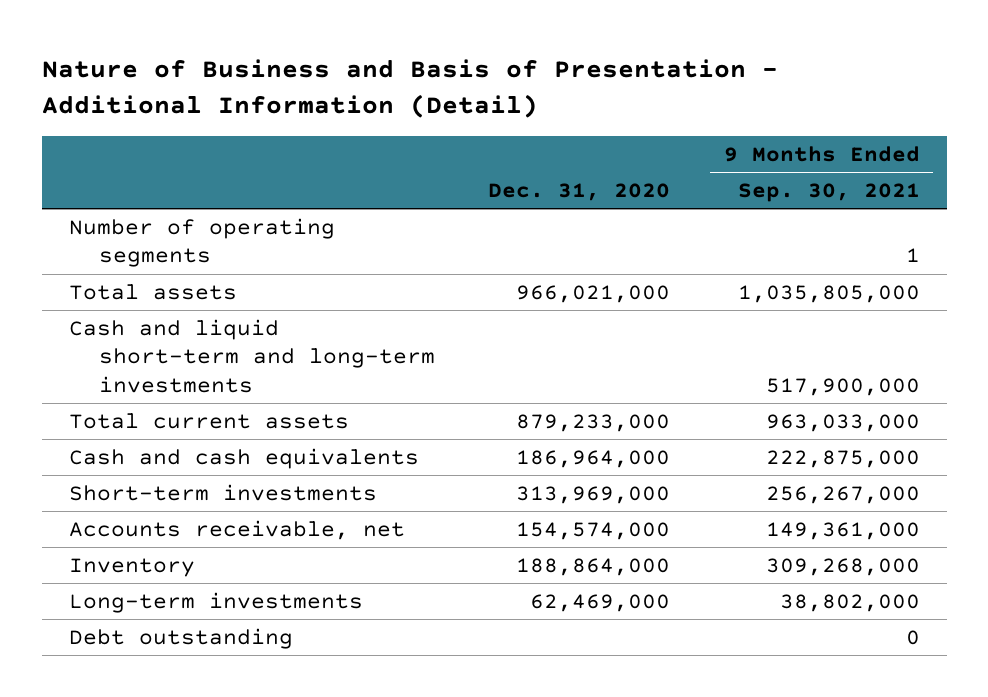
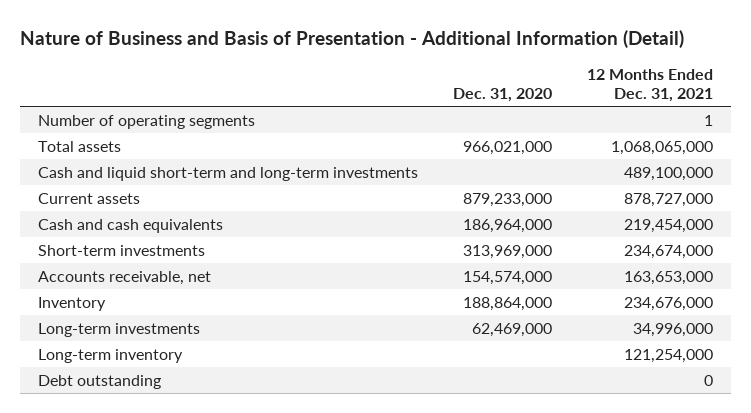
- | Dec. 31, 2020 | 9 Months Ended Sep. 30, 2021
+ | Dec. 31, 2020 | 12 Months Ended Dec. 31, 2021
- Total current assets | 879,233,000 | 963,033,000
+ Current assets | 879,233,000 | 878,727,000
+ Long-term inventory | | 121,254,000

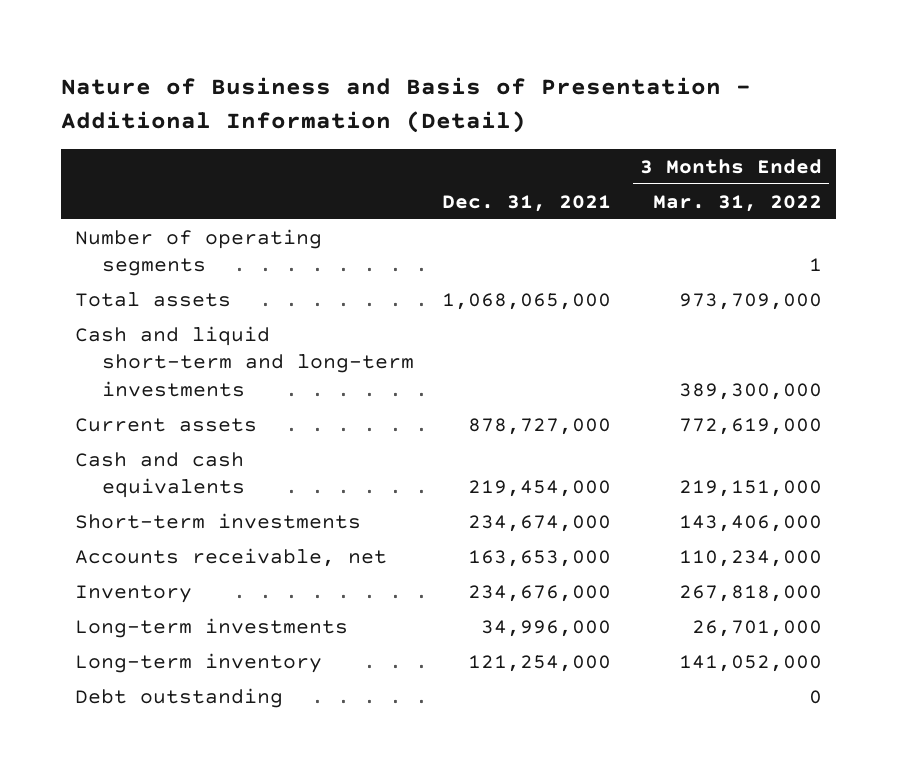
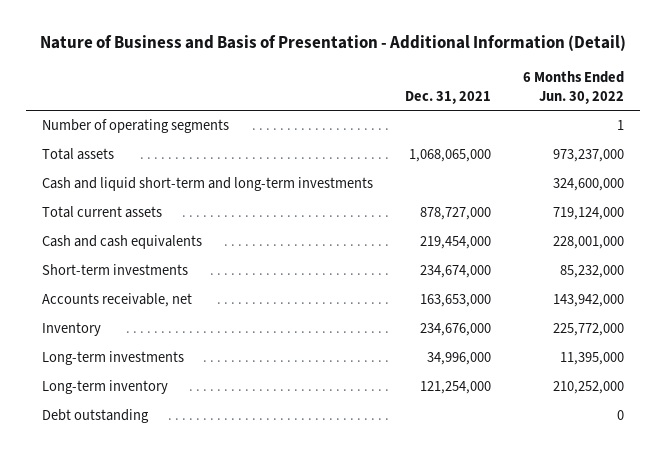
- | Dec. 31, 2021 | 3 Months Ended Mar. 31, 2022
+ | Dec. 31, 2021 | 6 Months Ended Jun. 30, 2022
- Current assets | 878,727,000 | 772,619,000
+ Total current assets | 878,727,000 | 719,124,000

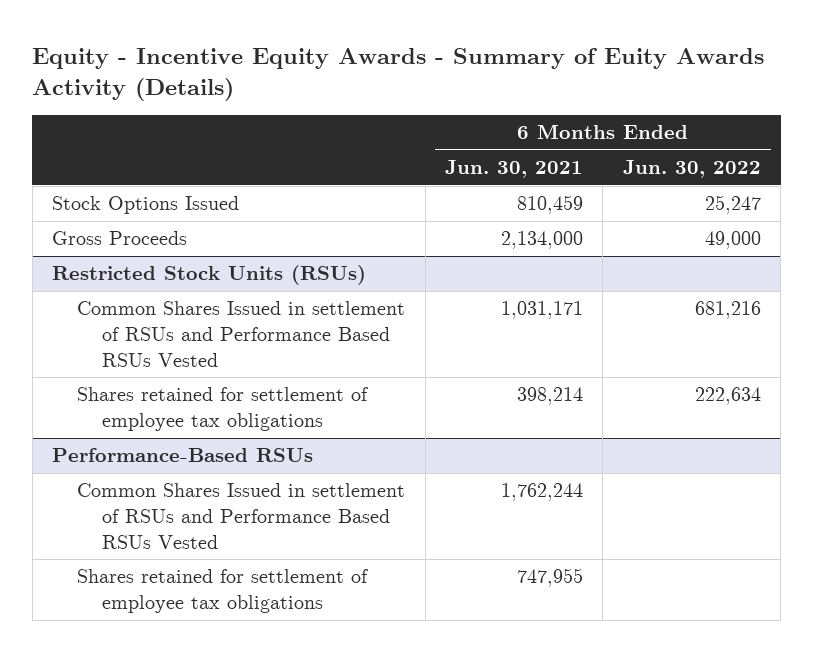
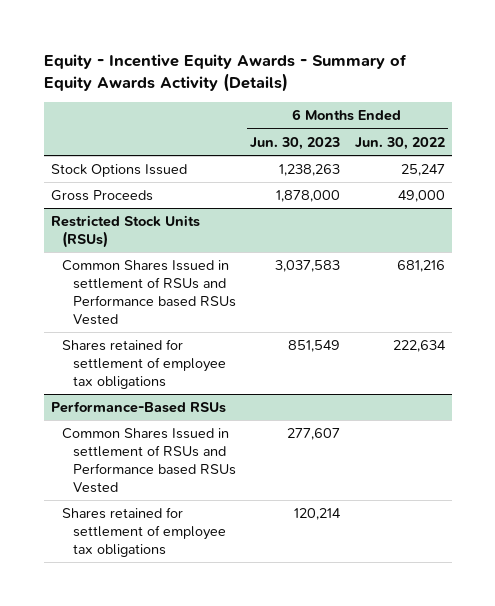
- Equity - Incentive Equity Awards - Summary of Euity Awards Activity (Details)
+ Equity - Incentive Equity Awards - Summary of Equity Awards Activity (Details)
- | 6 Months Ended Jun. 30, 2021 | 6 Months Ended Jun. 30, 2022
+ | 6 Months Ended Jun. 30, 2023 | 6 Months Ended Jun. 30, 2022
@ Restricted Stock Units (RSUs)
- Common Shares Issued in settlement of RSUs and Performance Based RSUs Vested | 1,031,171 | 681,216
+ Common Shares Issued in settlement of RSUs and Performance based RSUs Vested | 3,037,583 | 681,216
@ Performance-Based RSUs
- Common Shares Issued in settlement of RSUs and Performance Based RSUs Vested | 1,762,244 |
+ Common Shares Issued in settlement of RSUs and Performance based RSUs Vested | 277,607 |

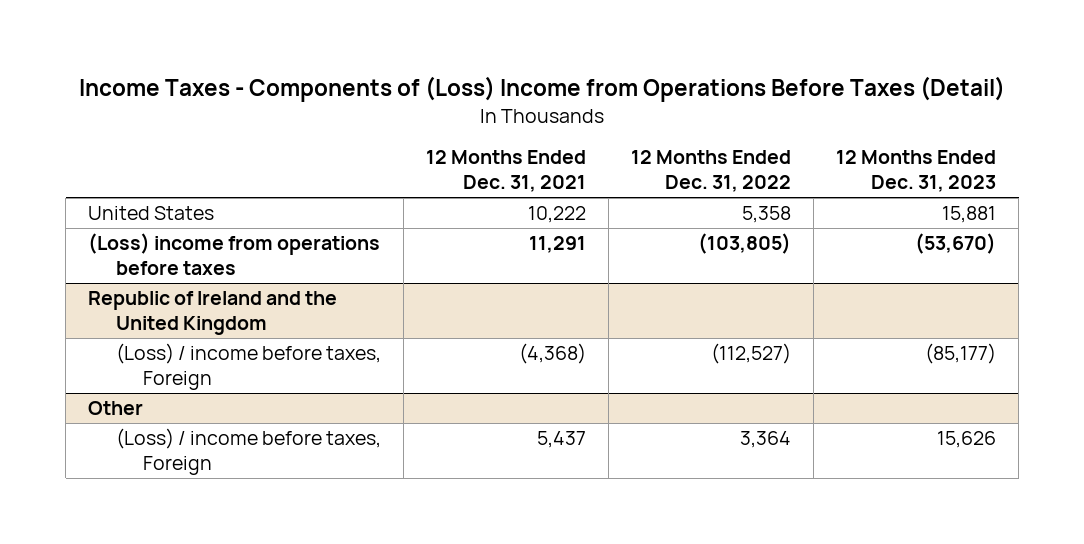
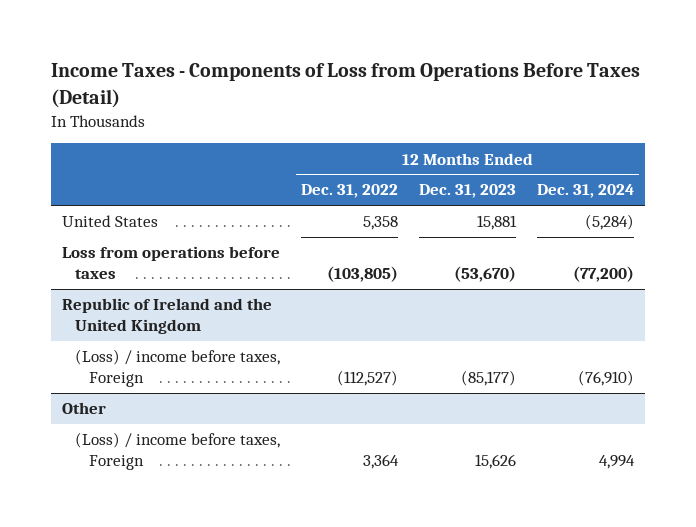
- Income Taxes - Components of (Loss) Income from Operations Before Taxes (Detail)
+ Income Taxes - Components of Loss from Operations Before Taxes (Detail)
- | 12 Months Ended Dec. 31, 2021 | 12 Months Ended Dec. 31, 2022 | 12 Months Ended Dec. 31, 2023
+ | 12 Months Ended Dec. 31, 2022 | 12 Months Ended Dec. 31, 2023 | 12 Months Ended Dec. 31, 2024
- (Loss) income from operations before taxes | 11,291 | (103,805) | (53,670)
+ Loss from operations before taxes | (103,805) | (53,670) | (77,200)

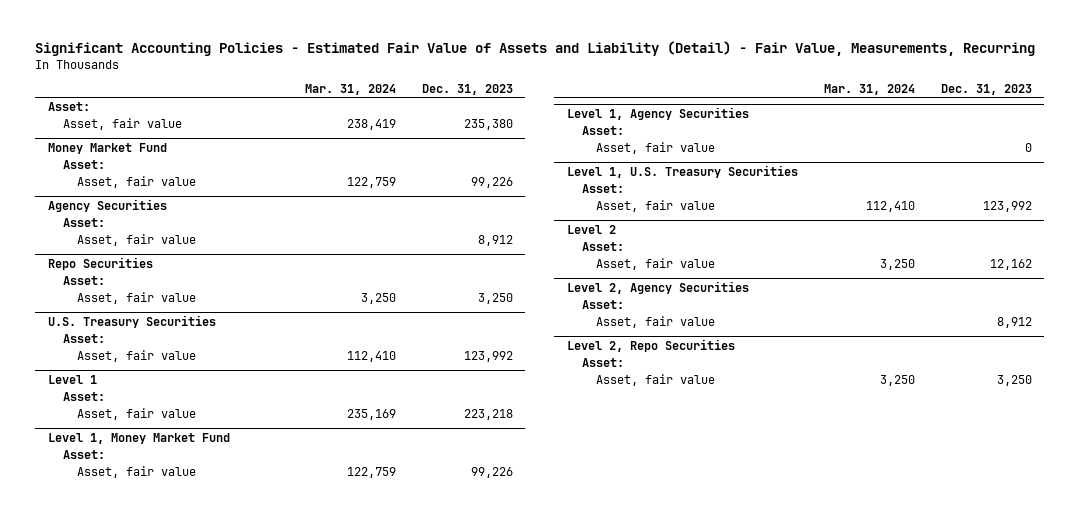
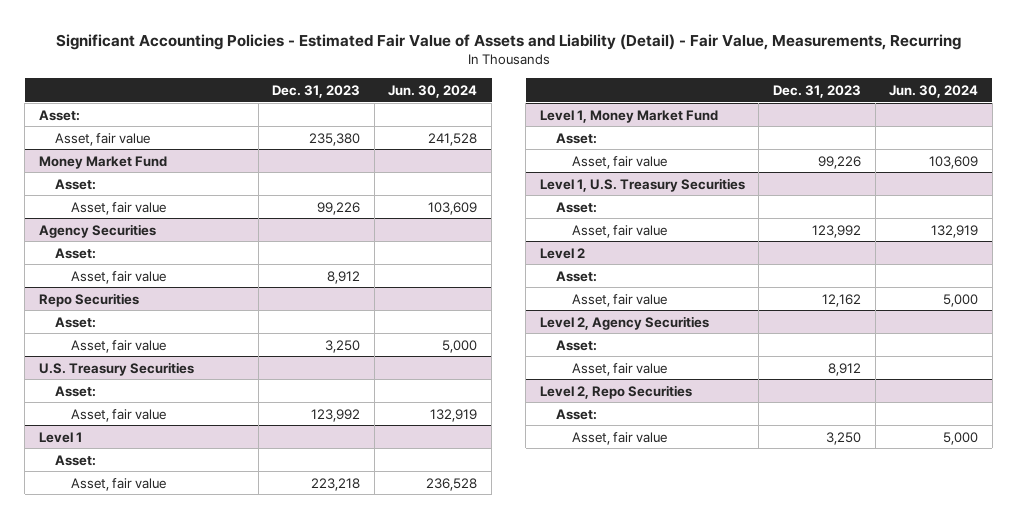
- | Mar. 31, 2024 | Dec. 31, 2023
+ | Dec. 31, 2023 | Jun. 30, 2024
- Level 1, Agency Securities
- Asset:
- Asset, fair value | | 0

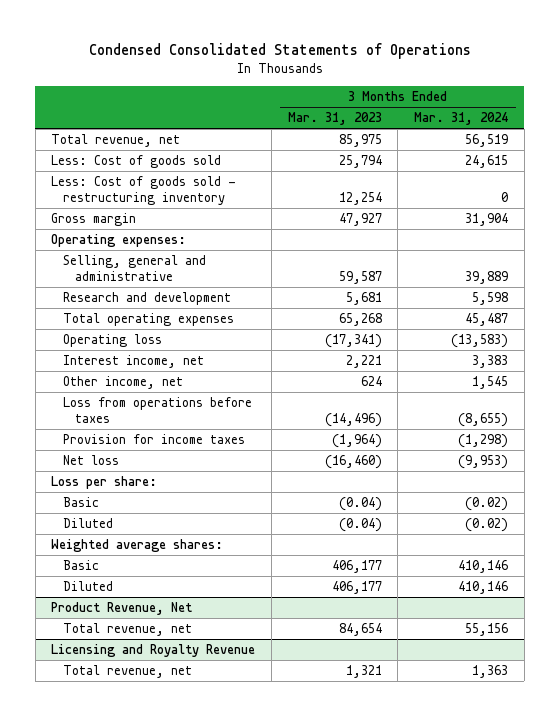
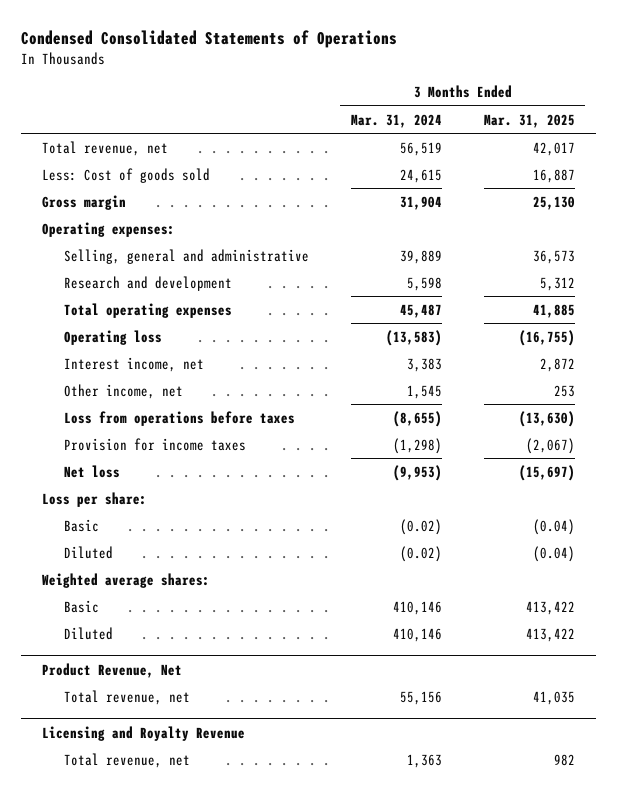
- | 3 Months Ended Mar. 31, 2023 | 3 Months Ended Mar. 31, 2024
+ | 3 Months Ended Mar. 31, 2024 | 3 Months Ended Mar. 31, 2025
- Less: Cost of goods sold - restructuring inventory | 12,254 | 0

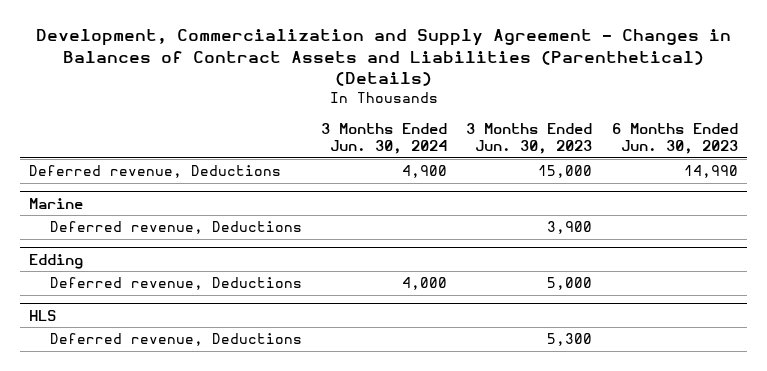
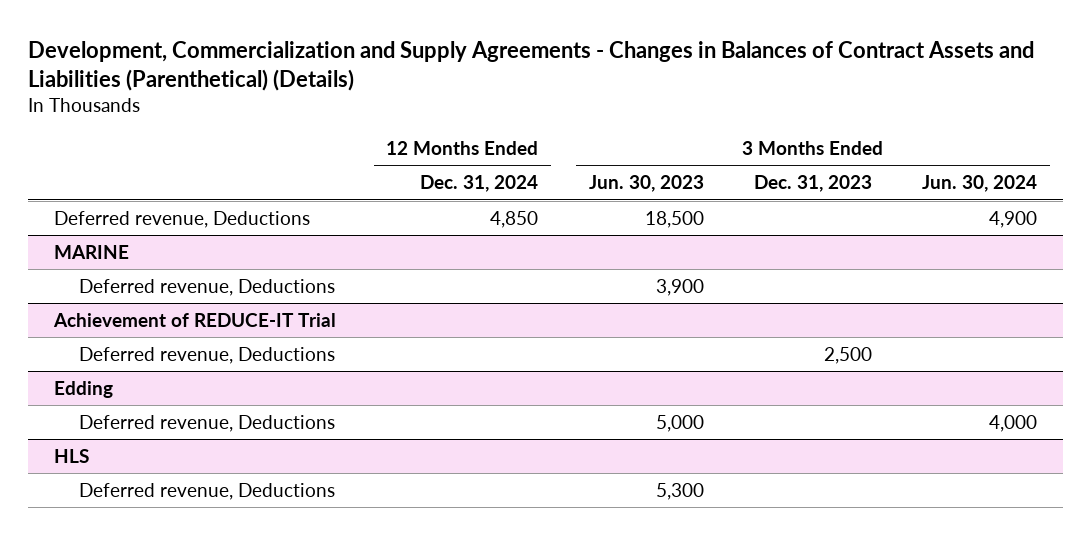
- Development, Commercialization and Supply Agreement - Changes in Balances of Contract Assets and Liabilities (Parenthetical) (Details)
+ Development, Commercialization and Supply Agreements - Changes in Balances of Contract Assets and Liabilities (Parenthetical) (Details)
- | 3 Months Ended Jun. 30, 2024 | 3 Months Ended Jun. 30, 2023 | 6 Months Ended Jun. 30, 2023
+ | 12 Months Ended Dec. 31, 2024 | 3 Months Ended Jun. 30, 2023 | 3 Months Ended Dec. 31, 2023 | 3 Months Ended Jun. 30, 2024
- Deferred revenue, Deductions | 4,900 | 15,000 | 14,990
- Marine
+ Deferred revenue, Deductions | 4,850 | 18,500 | | 4,900
+ MARINE
+ Achievement of REDUCE-IT Trial
+ Deferred revenue, Deductions | | | 2,500 |

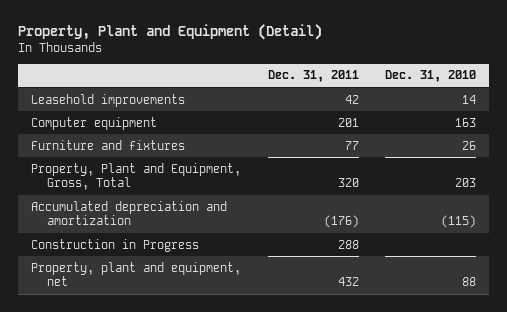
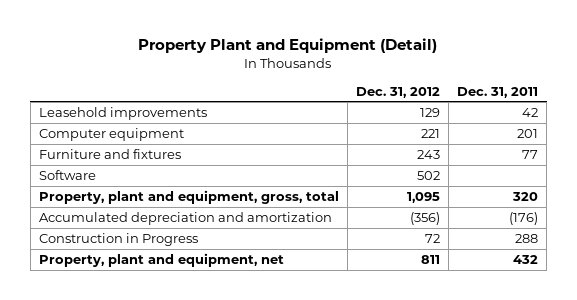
- Property, Plant and Equipment (Detail)
+ Property Plant and Equipment (Detail)
- | Dec. 31, 2011 | Dec. 31, 2010
+ | Dec. 31, 2012 | Dec. 31, 2011
- Property, Plant and Equipment, Gross, Total | 320 | 203
+ Software | 502 |
+ Property, plant and equipment, gross, total | 1,095 | 320

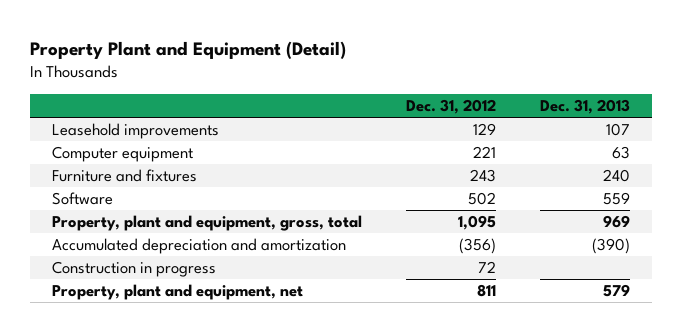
- | Dec. 31, 2012 | Dec. 31, 2011
+ | Dec. 31, 2012 | Dec. 31, 2013
- Construction in Progress | 72 | 288
+ Construction in progress | 72 |

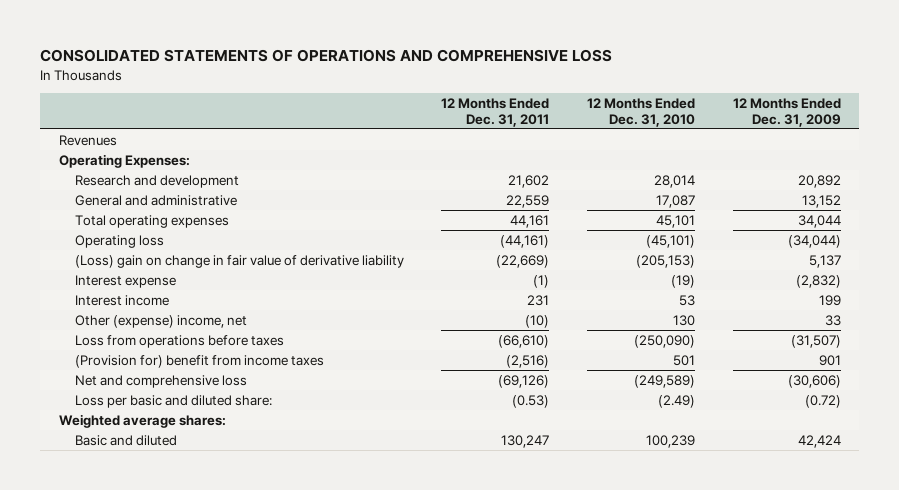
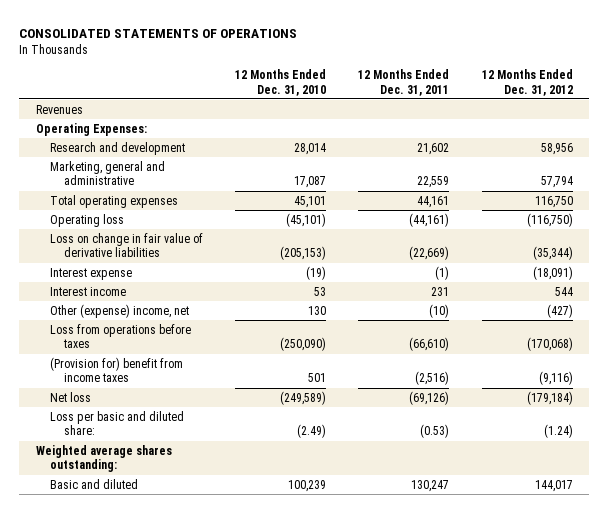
- CONSOLIDATED STATEMENTS OF OPERATIONS AND COMPREHENSIVE LOSS
+ CONSOLIDATED STATEMENTS OF OPERATIONS
- | 12 Months Ended Dec. 31, 2011 | 12 Months Ended Dec. 31, 2010 | 12 Months Ended Dec. 31, 2009
+ | 12 Months Ended Dec. 31, 2010 | 12 Months Ended Dec. 31, 2011 | 12 Months Ended Dec. 31, 2012
- General and administrative | 22,559 | 17,087 | 13,152
+ Marketing, general and administrative | 17,087 | 22,559 | 57,794
- (Loss) gain on change in fair value of derivative liability | (22,669) | (205,153) | 5,137
+ Loss on change in fair value of derivative liabilities | (205,153) | (22,669) | (35,344)
- Net and comprehensive loss | (69,126) | (249,589) | (30,606)
+ Net loss | (249,589) | (69,126) | (179,184)
- Weighted average shares:
+ Weighted average shares outstanding:

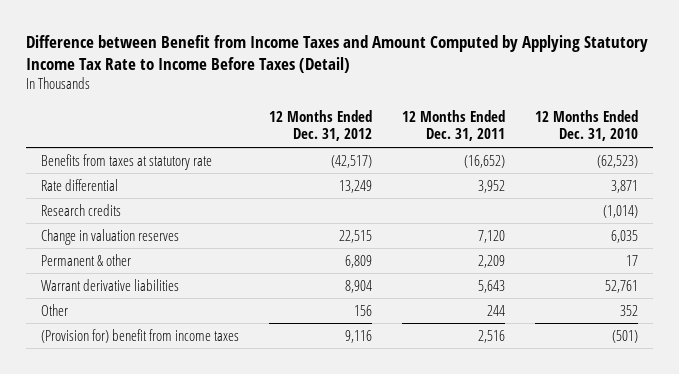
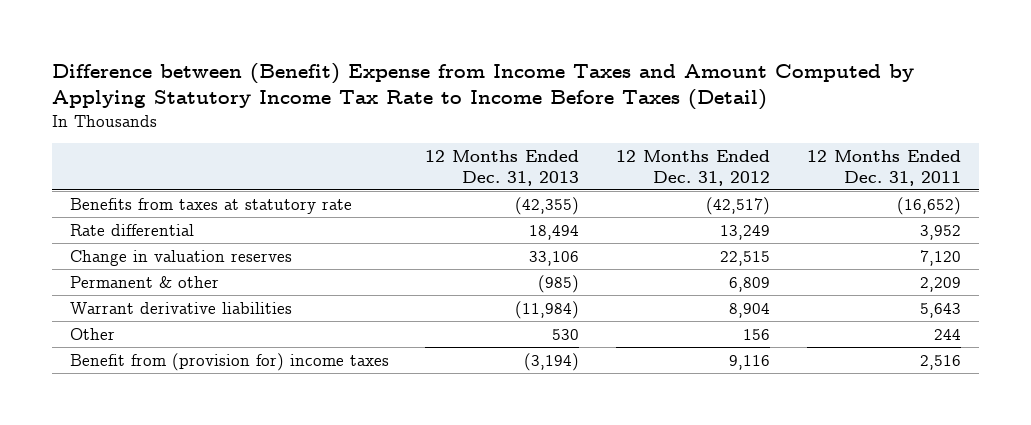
- Difference between Benefit from Income Taxes and Amount Computed by Applying Statutory Income Tax Rate to Income Before Taxes (Detail)
+ Difference between (Benefit) Expense from Income Taxes and Amount Computed by Applying Statutory Income Tax Rate to Income Before Taxes (Detail)
- | 12 Months Ended Dec. 31, 2012 | 12 Months Ended Dec. 31, 2011 | 12 Months Ended Dec. 31, 2010
+ | 12 Months Ended Dec. 31, 2013 | 12 Months Ended Dec. 31, 2012 | 12 Months Ended Dec. 31, 2011
- Research credits | | | (1,014)
- (Provision for) benefit from income taxes | 9,116 | 2,516 | (501)
+ Benefit from (provision for) income taxes | (3,194) | 9,116 | 2,516

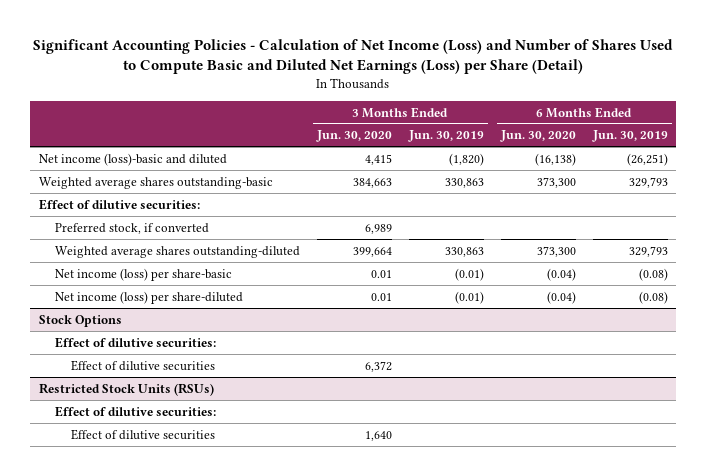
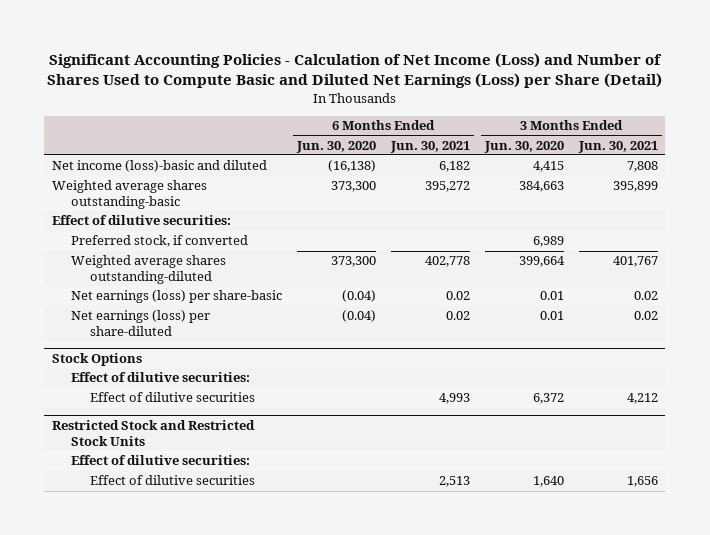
- | 3 Months Ended Jun. 30, 2020 | 3 Months Ended Jun. 30, 2019 | 6 Months Ended Jun. 30, 2020 | 6 Months Ended Jun. 30, 2019
+ | 6 Months Ended Jun. 30, 2020 | 6 Months Ended Jun. 30, 2021 | 3 Months Ended Jun. 30, 2020 | 3 Months Ended Jun. 30, 2021
- Net income (loss) per share-basic | 0.01 | (0.01) | (0.04) | (0.08)
- Net income (loss) per share-diluted | 0.01 | (0.01) | (0.04) | (0.08)
+ Net earnings (loss) per share-basic | (0.04) | 0.02 | 0.01 | 0.02
+ Net earnings (loss) per share-diluted | (0.04) | 0.02 | 0.01 | 0.02
- Restricted Stock Units (RSUs)
+ Restricted Stock and Restricted Stock Units

